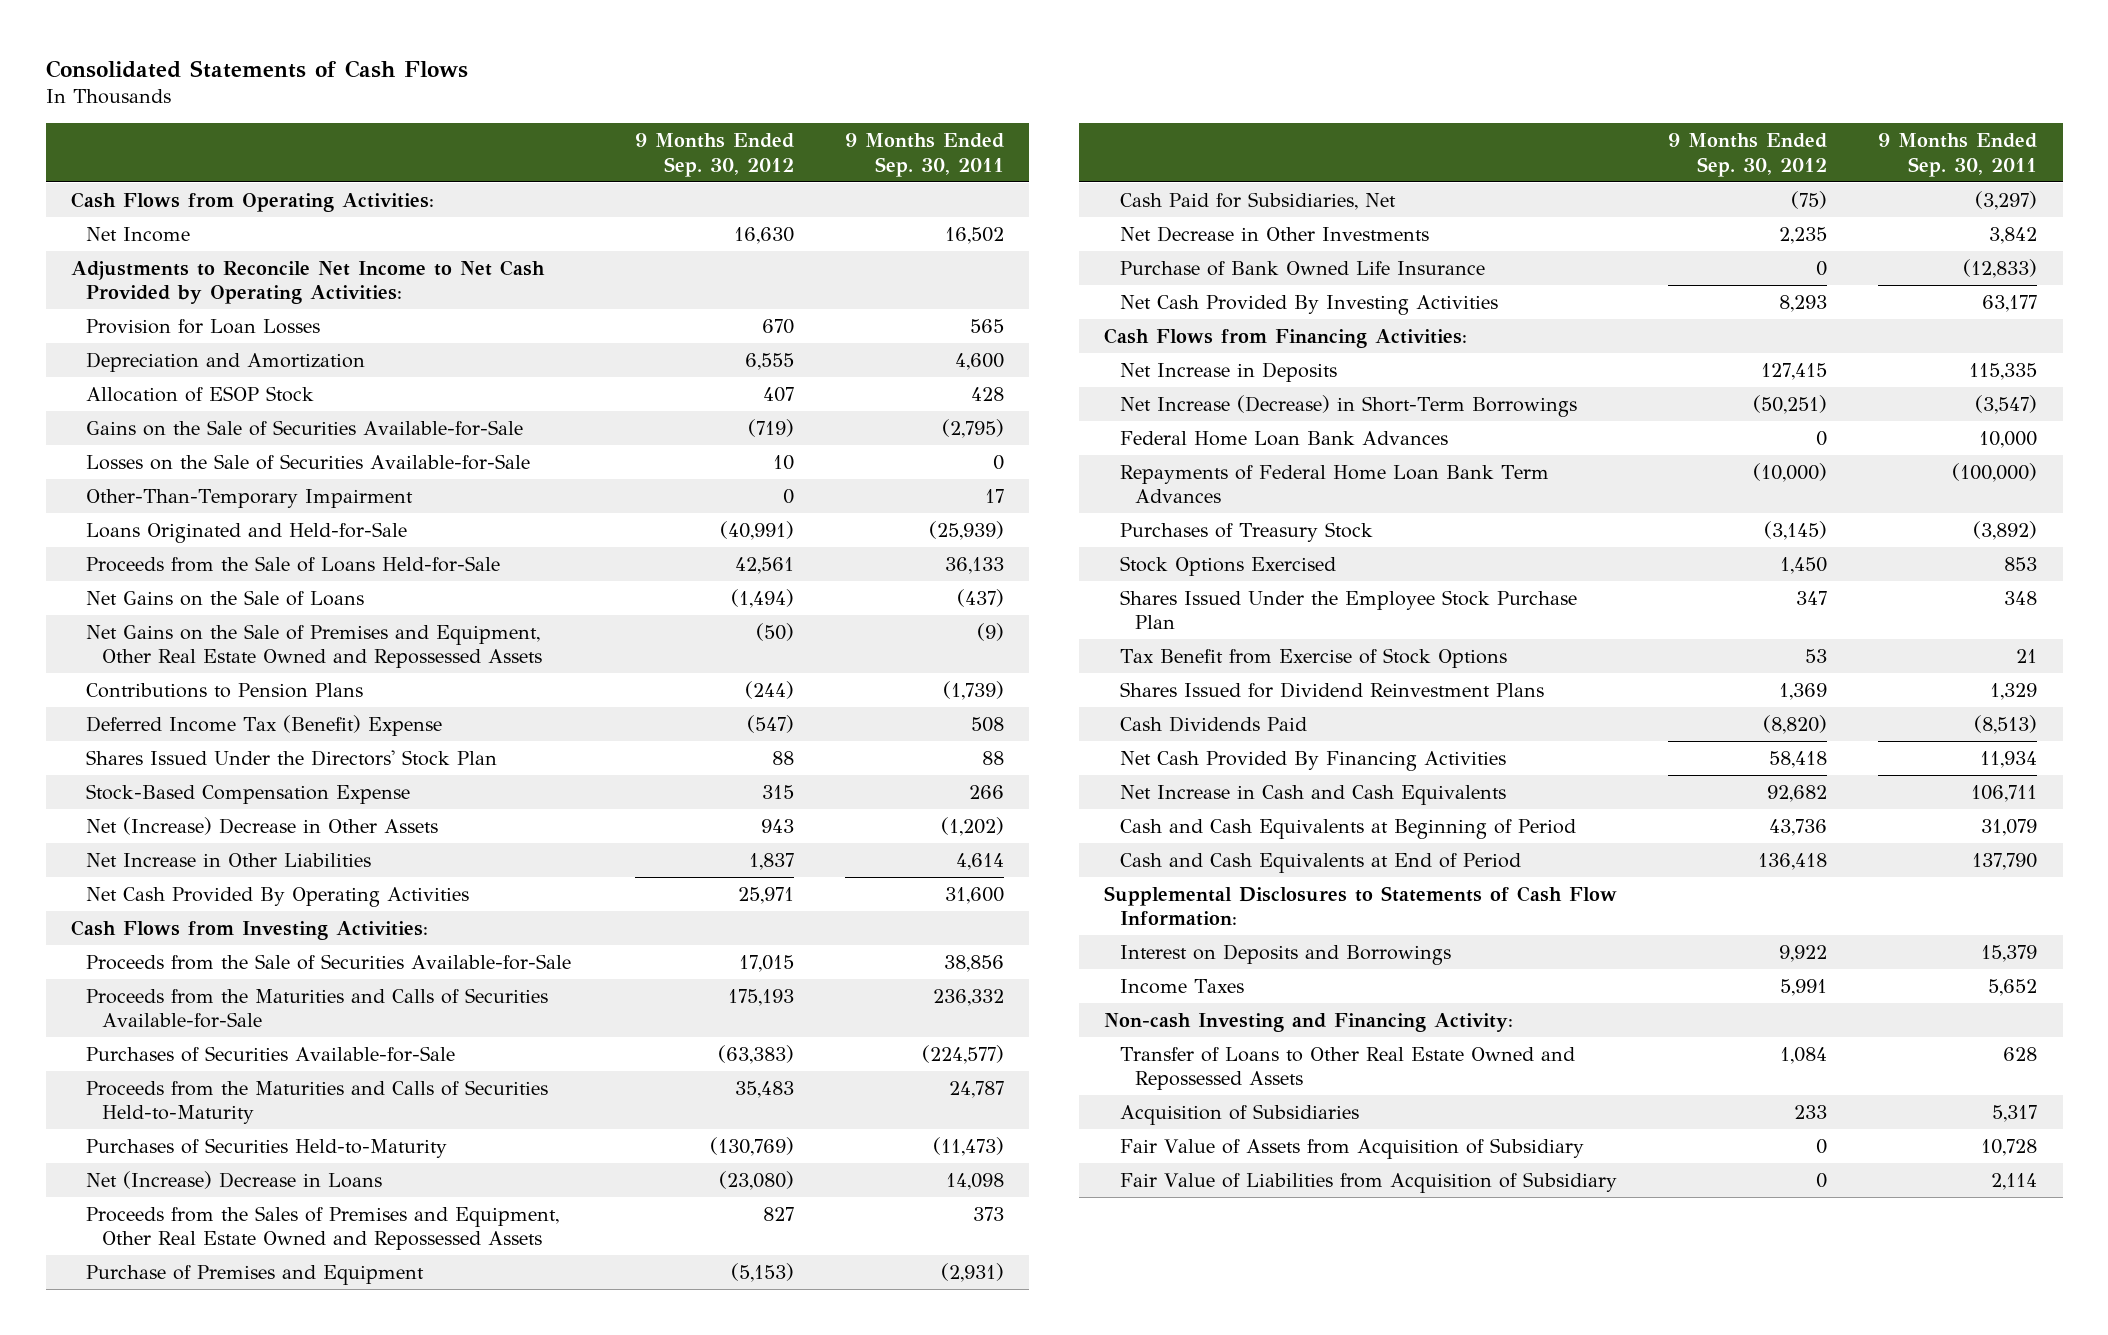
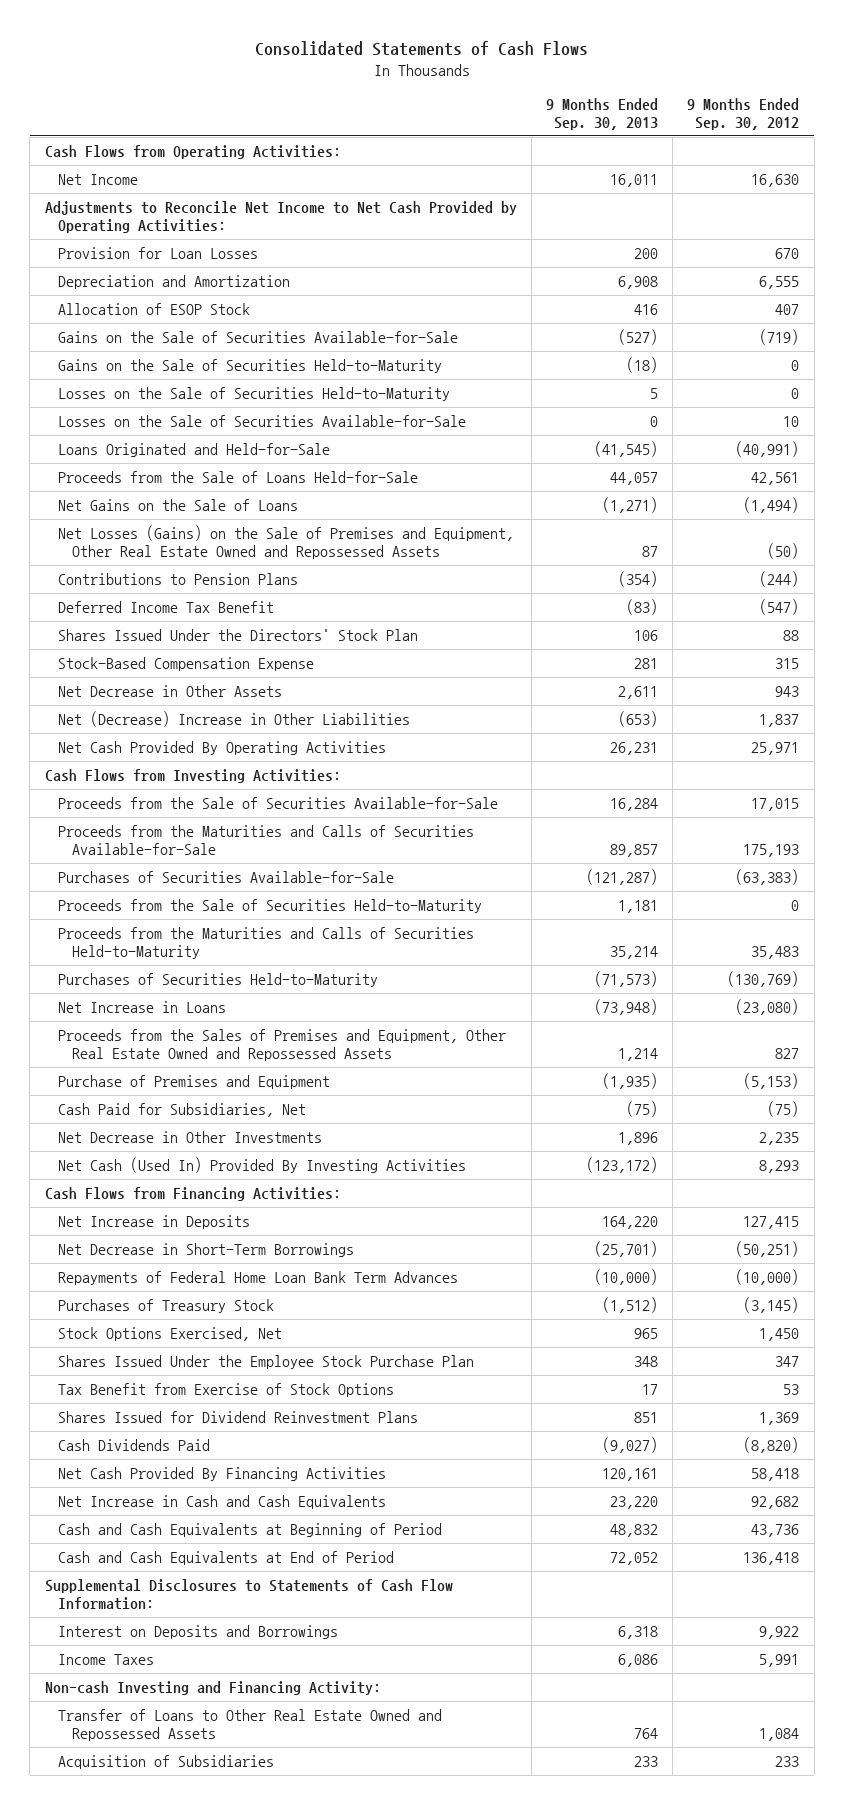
- | 9 Months Ended Sep. 30, 2012 | 9 Months Ended Sep. 30, 2011
+ | 9 Months Ended Sep. 30, 2013 | 9 Months Ended Sep. 30, 2012
+ Gains on the Sale of Securities Held-to-Maturity | (18) | 0
+ Losses on the Sale of Securities Held-to-Maturity | 5 | 0
- Other-Than-Temporary Impairment | 0 | 17
- Net Gains on the Sale of Premises and Equipment, Other Real Estate Owned and Repossessed Assets | (50) | (9)
+ Net Losses (Gains) on the Sale of Premises and Equipment, Other Real Estate Owned and Repossessed Assets | 87 | (50)
- Deferred Income Tax (Benefit) Expense | (547) | 508
+ Deferred Income Tax Benefit | (83) | (547)
- Net (Increase) Decrease in Other Assets | 943 | (1,202)
- Net Increase in Other Liabilities | 1,837 | 4,614
+ Net Decrease in Other Assets | 2,611 | 943
+ Net (Decrease) Increase in Other Liabilities | (653) | 1,837
+ Proceeds from the Sale of Securities Held-to-Maturity | 1,181 | 0
- Net (Increase) Decrease in Loans | (23,080) | 14,098
+ Net Increase in Loans | (73,948) | (23,080)
- Purchase of Bank Owned Life Insurance | 0 | (12,833)
- Net Cash Provided By Investing Activities | 8,293 | 63,177
+ Net Cash (Used In) Provided By Investing Activities | (123,172) | 8,293
- Net Increase (Decrease) in Short-Term Borrowings | (50,251) | (3,547)
- Federal Home Loan Bank Advances | 0 | 10,000
+ Net Decrease in Short-Term Borrowings | (25,701) | (50,251)
- Stock Options Exercised | 1,450 | 853
+ Stock Options Exercised, Net | 965 | 1,450
- Fair Value of Assets from Acquisition of Subsidiary | 0 | 10,728
- Fair Value of Liabilities from Acquisition of Subsidiary | 0 | 2,114

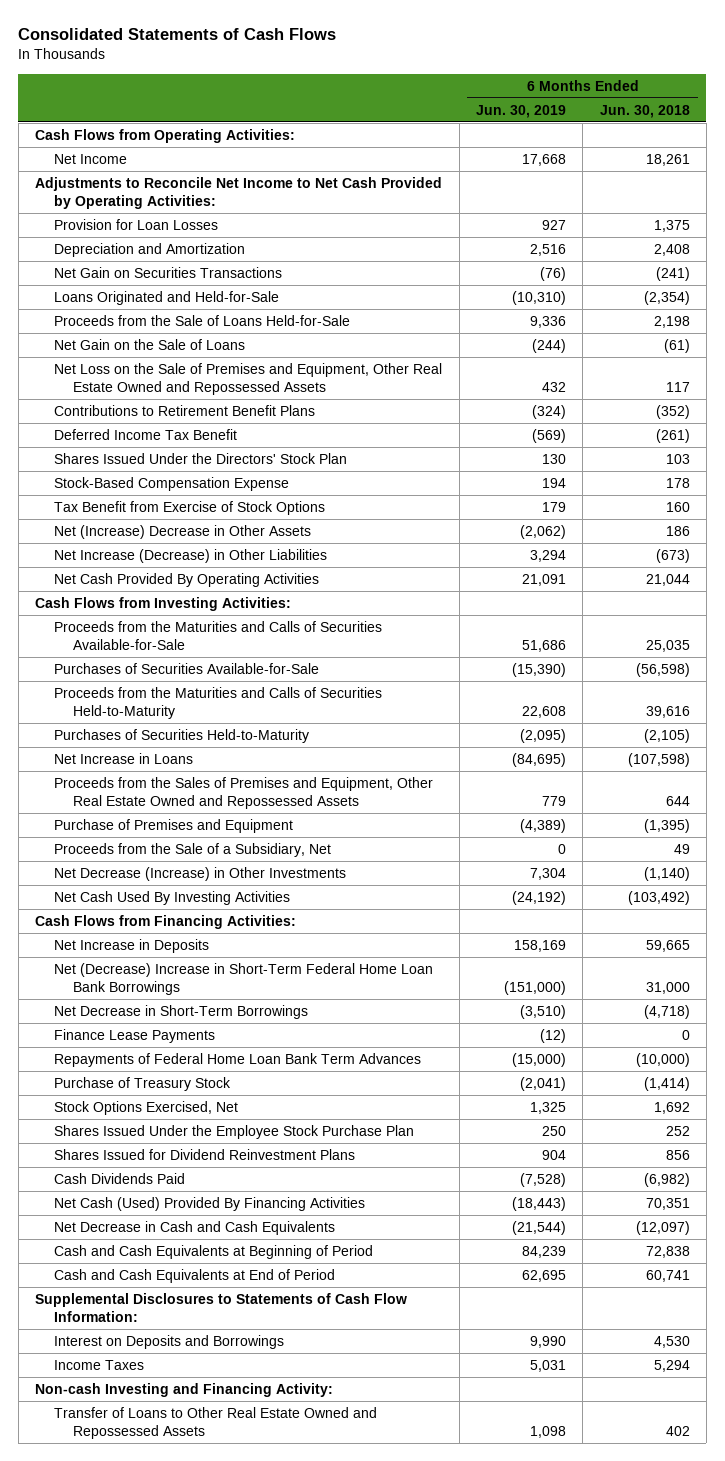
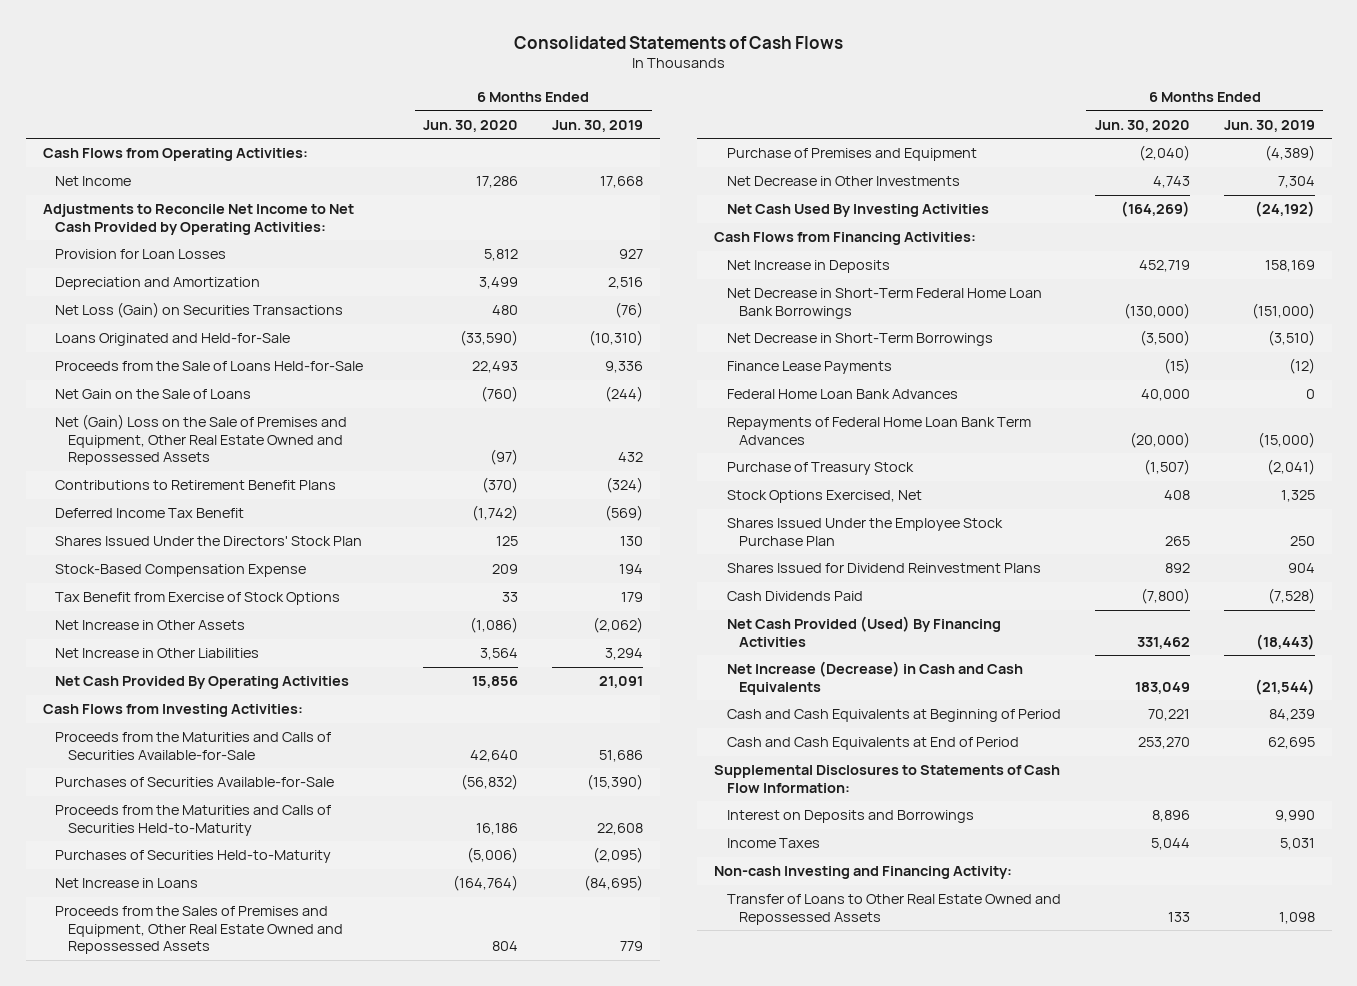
- | 6 Months Ended Jun. 30, 2019 | 6 Months Ended Jun. 30, 2018
+ | 6 Months Ended Jun. 30, 2020 | 6 Months Ended Jun. 30, 2019
- Net Gain on Securities Transactions | (76) | (241)
+ Net Loss (Gain) on Securities Transactions | 480 | (76)
- Net Loss on the Sale of Premises and Equipment, Other Real Estate Owned and Repossessed Assets | 432 | 117
+ Net (Gain) Loss on the Sale of Premises and Equipment, Other Real Estate Owned and Repossessed Assets | (97) | 432
- Net (Increase) Decrease in Other Assets | (2,062) | 186
- Net Increase (Decrease) in Other Liabilities | 3,294 | (673)
+ Net Increase in Other Assets | (1,086) | (2,062)
+ Net Increase in Other Liabilities | 3,564 | 3,294
- Proceeds from the Sale of a Subsidiary, Net | 0 | 49
- Net Decrease (Increase) in Other Investments | 7,304 | (1,140)
+ Net Decrease in Other Investments | 4,743 | 7,304
- Net (Decrease) Increase in Short-Term Federal Home Loan Bank Borrowings | (151,000) | 31,000
+ Net Decrease in Short-Term Federal Home Loan Bank Borrowings | (130,000) | (151,000)
+ Federal Home Loan Bank Advances | 40,000 | 0
- Net Cash (Used) Provided By Financing Activities | (18,443) | 70,351
- Net Decrease in Cash and Cash Equivalents | (21,544) | (12,097)
+ Net Cash Provided (Used) By Financing Activities | 331,462 | (18,443)
+ Net Increase (Decrease) in Cash and Cash Equivalents | 183,049 | (21,544)

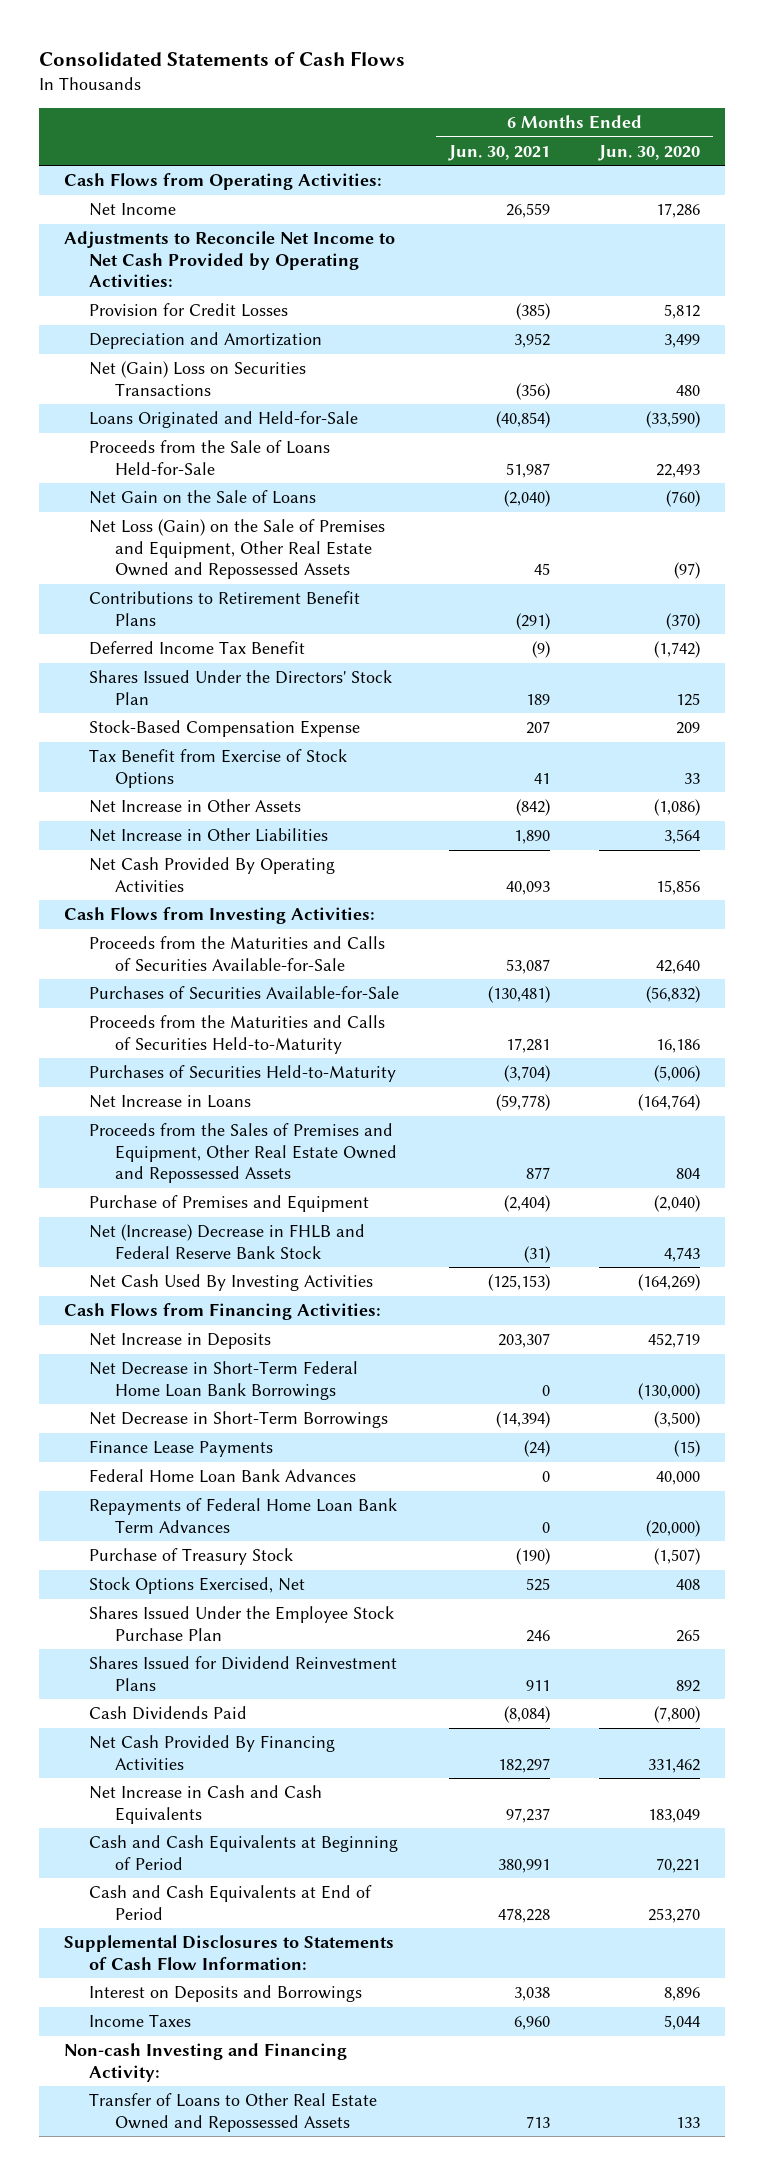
- | 6 Months Ended Jun. 30, 2020 | 6 Months Ended Jun. 30, 2019
+ | 6 Months Ended Jun. 30, 2021 | 6 Months Ended Jun. 30, 2020
- Provision for Loan Losses | 5,812 | 927
+ Provision for Credit Losses | (385) | 5,812
- Net Loss (Gain) on Securities Transactions | 480 | (76)
+ Net (Gain) Loss on Securities Transactions | (356) | 480
- Net (Gain) Loss on the Sale of Premises and Equipment, Other Real Estate Owned and Repossessed Assets | (97) | 432
+ Net Loss (Gain) on the Sale of Premises and Equipment, Other Real Estate Owned and Repossessed Assets | 45 | (97)
- Net Decrease in Other Investments | 4,743 | 7,304
+ Net (Increase) Decrease in FHLB and Federal Reserve Bank Stock | (31) | 4,743
- Net Cash Provided (Used) By Financing Activities | 331,462 | (18,443)
- Net Increase (Decrease) in Cash and Cash Equivalents | 183,049 | (21,544)
+ Net Cash Provided By Financing Activities | 182,297 | 331,462
+ Net Increase in Cash and Cash Equivalents | 97,237 | 183,049

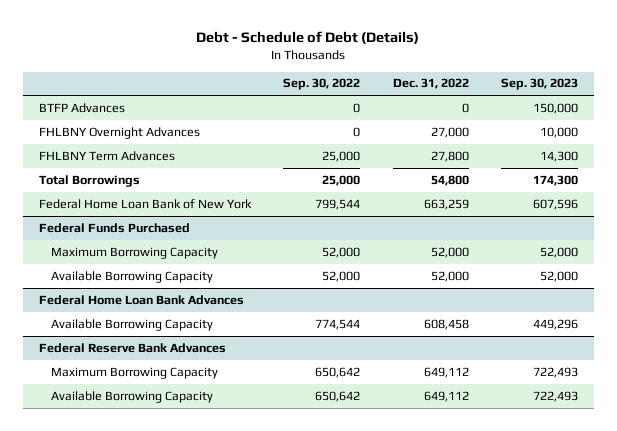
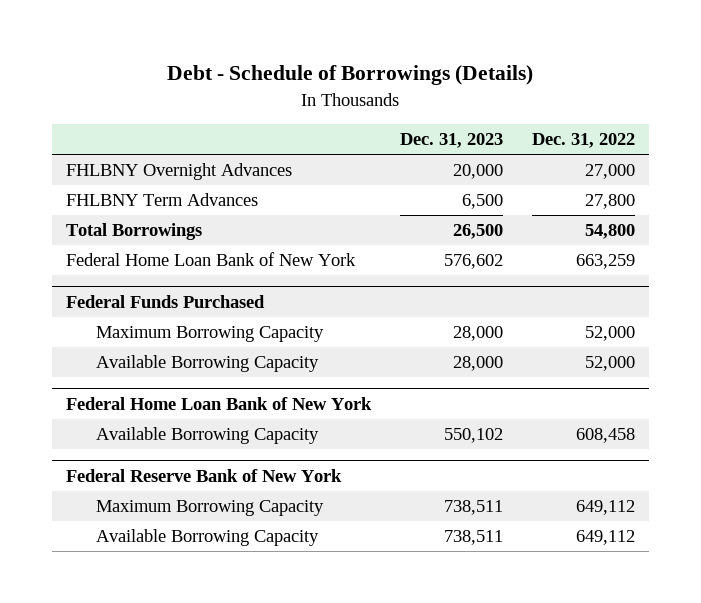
- Debt - Schedule of Debt (Details)
+ Debt - Schedule of Borrowings (Details)
- | Sep. 30, 2022 | Dec. 31, 2022 | Sep. 30, 2023
+ | Dec. 31, 2023 | Dec. 31, 2022
- BTFP Advances | 0 | 0 | 150,000
- Federal Home Loan Bank Advances
+ Federal Home Loan Bank of New York
- Federal Reserve Bank Advances
+ Federal Reserve Bank of New York

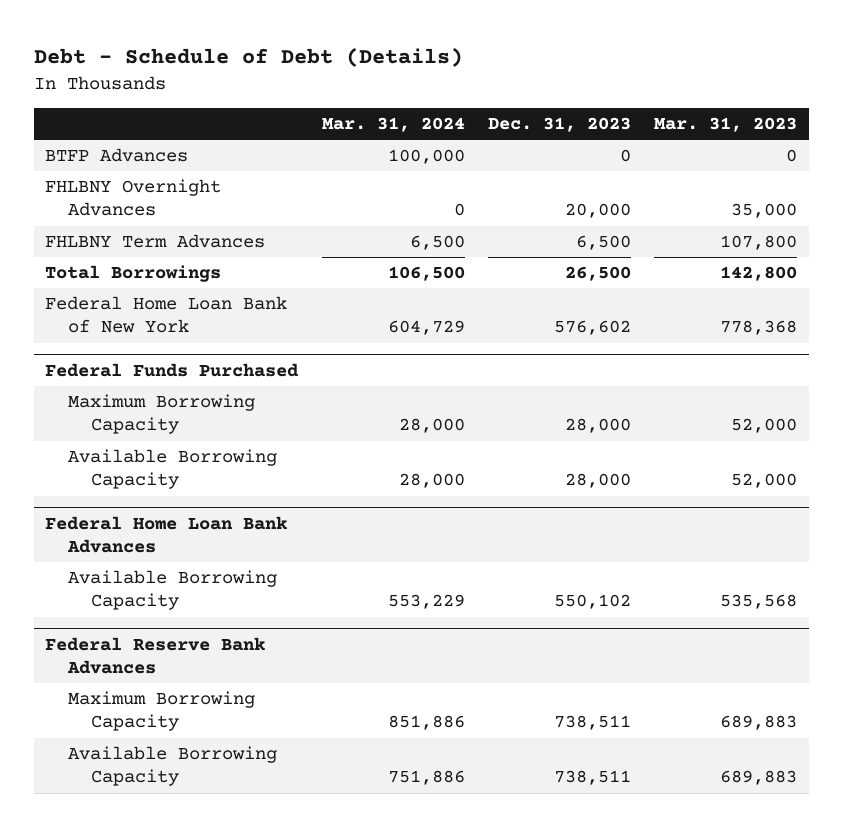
- Debt - Schedule of Borrowings (Details)
+ Debt - Schedule of Debt (Details)
- | Dec. 31, 2023 | Dec. 31, 2022
+ | Mar. 31, 2024 | Dec. 31, 2023 | Mar. 31, 2023
+ BTFP Advances | 100,000 | 0 | 0
- Federal Home Loan Bank of New York
+ Federal Home Loan Bank Advances
- Federal Reserve Bank of New York
+ Federal Reserve Bank Advances

